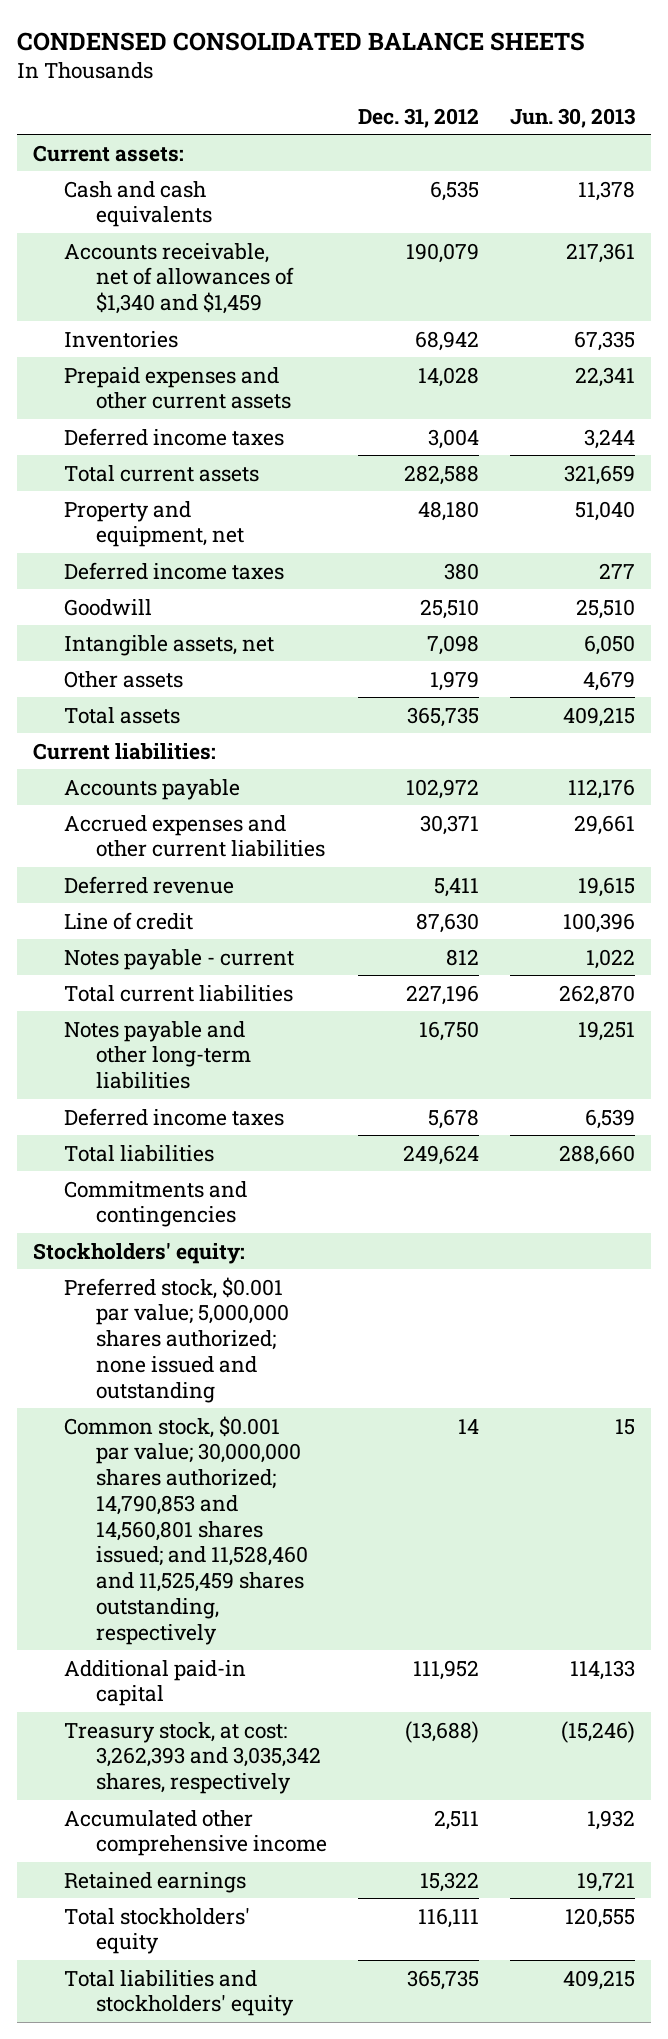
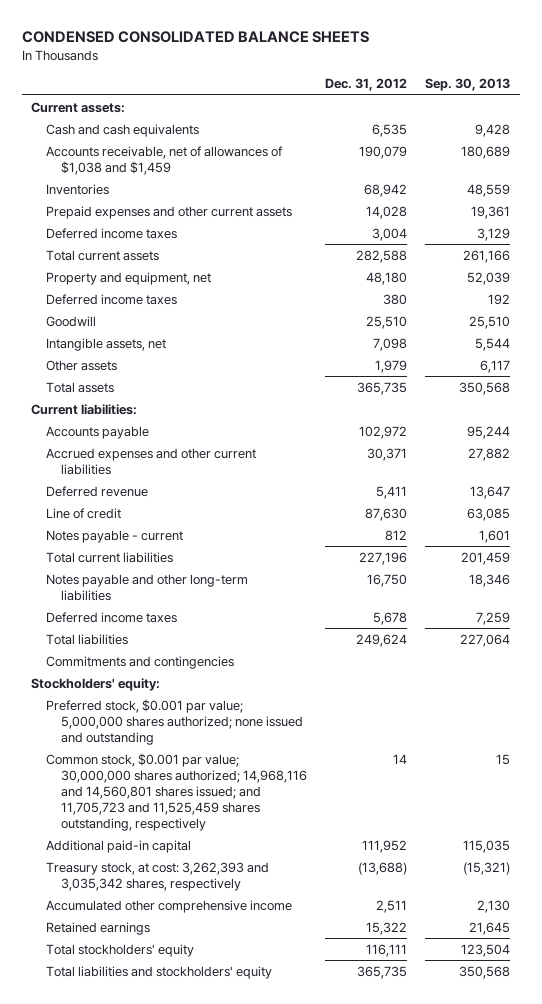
- | Dec. 31, 2012 | Jun. 30, 2013
+ | Dec. 31, 2012 | Sep. 30, 2013
- Accounts receivable, net of allowances of $1,340 and $1,459 | 190,079 | 217,361
+ Accounts receivable, net of allowances of $1,038 and $1,459 | 190,079 | 180,689
- Common stock, $0.001 par value; 30,000,000 shares authorized; 14,790,853 and 14,560,801 shares issued; and 11,528,460 and 11,525,459 shares outstanding, respectively | 14 | 15
+ Common stock, $0.001 par value; 30,000,000 shares authorized; 14,968,116 and 14,560,801 shares issued; and 11,705,723 and 11,525,459 shares outstanding, respectively | 14 | 15

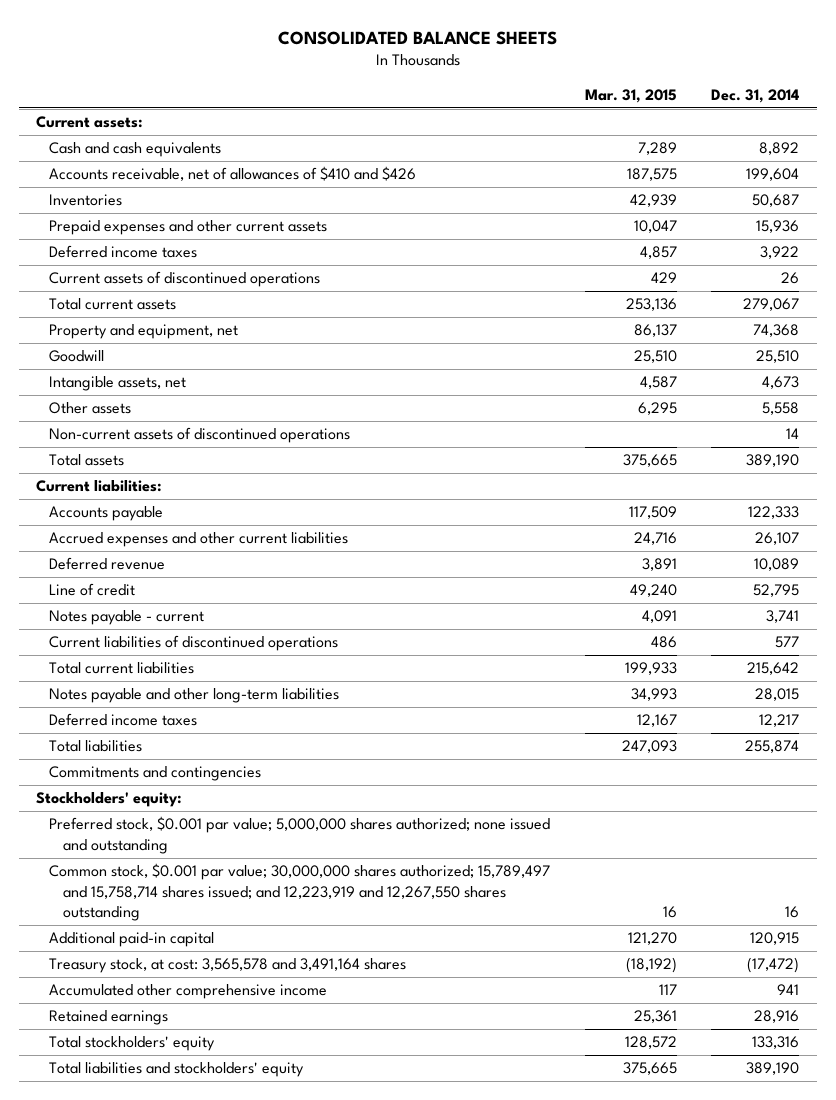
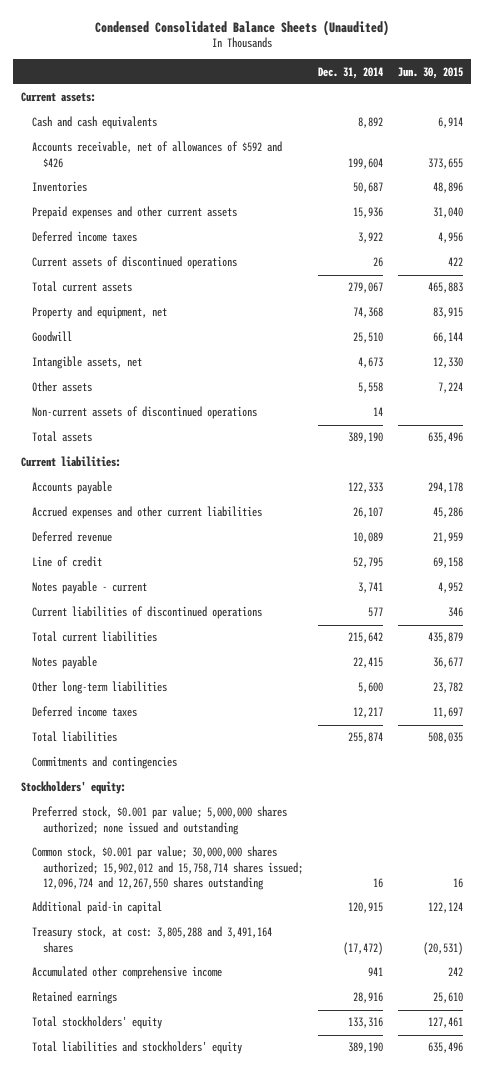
- CONSOLIDATED BALANCE SHEETS
+ Condensed Consolidated Balance Sheets (Unaudited)
- | Mar. 31, 2015 | Dec. 31, 2014
+ | Dec. 31, 2014 | Jun. 30, 2015
- Accounts receivable, net of allowances of $410 and $426 | 187,575 | 199,604
+ Accounts receivable, net of allowances of $592 and $426 | 199,604 | 373,655
- Notes payable and other long-term liabilities | 34,993 | 28,015
+ Notes payable | 22,415 | 36,677
+ Other long-term liabilities | 5,600 | 23,782
- Common stock, $0.001 par value; 30,000,000 shares authorized; 15,789,497 and 15,758,714 shares issued; and 12,223,919 and 12,267,550 shares outstanding | 16 | 16
+ Common stock, $0.001 par value; 30,000,000 shares authorized; 15,902,012 and 15,758,714 shares issued; 12,096,724 and 12,267,550 shares outstanding | 16 | 16
- Treasury stock, at cost: 3,565,578 and 3,491,164 shares | (18,192) | (17,472)
+ Treasury stock, at cost: 3,805,288 and 3,491,164 shares | (17,472) | (20,531)

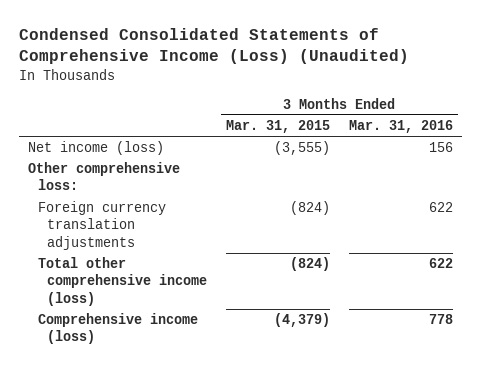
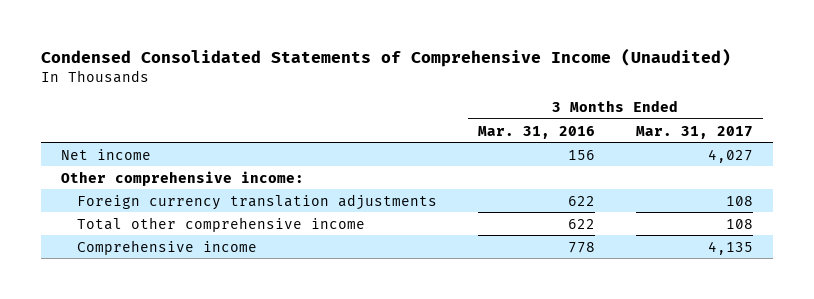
- Condensed Consolidated Statements of Comprehensive Income (Loss) (Unaudited)
+ Condensed Consolidated Statements of Comprehensive Income (Unaudited)
- | 3 Months Ended Mar. 31, 2015 | 3 Months Ended Mar. 31, 2016
+ | 3 Months Ended Mar. 31, 2016 | 3 Months Ended Mar. 31, 2017
- Net income (loss) | (3,555) | 156
- Other comprehensive loss:
+ Net income | 156 | 4,027
+ Other comprehensive income:
- Total other comprehensive income (loss) | (824) | 622
- Comprehensive income (loss) | (4,379) | 778
+ Total other comprehensive income | 622 | 108
+ Comprehensive income | 778 | 4,135

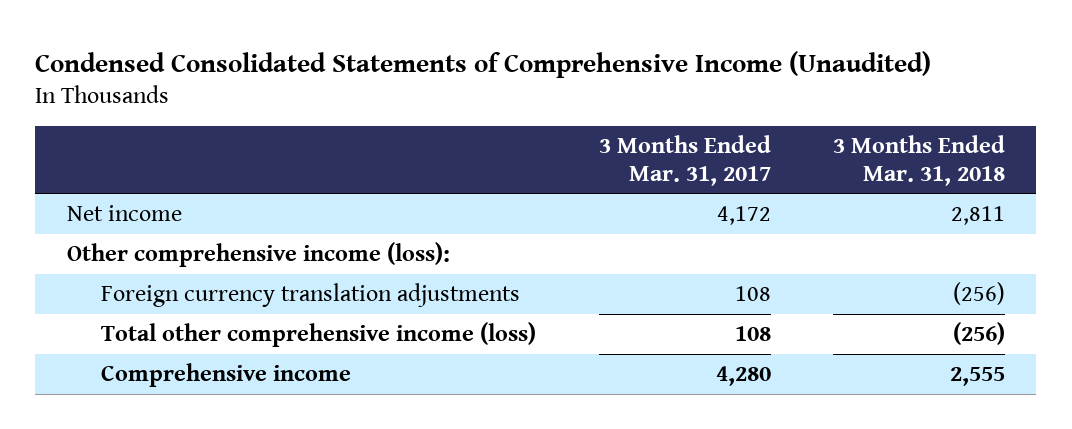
- | 3 Months Ended Mar. 31, 2016 | 3 Months Ended Mar. 31, 2017
+ | 3 Months Ended Mar. 31, 2017 | 3 Months Ended Mar. 31, 2018
- Net income | 156 | 4,027
- Other comprehensive income:
+ Net income | 4,172 | 2,811
+ Other comprehensive income (loss):
- Total other comprehensive income | 622 | 108
- Comprehensive income | 778 | 4,135
+ Total other comprehensive income (loss) | 108 | (256)
+ Comprehensive income | 4,280 | 2,555

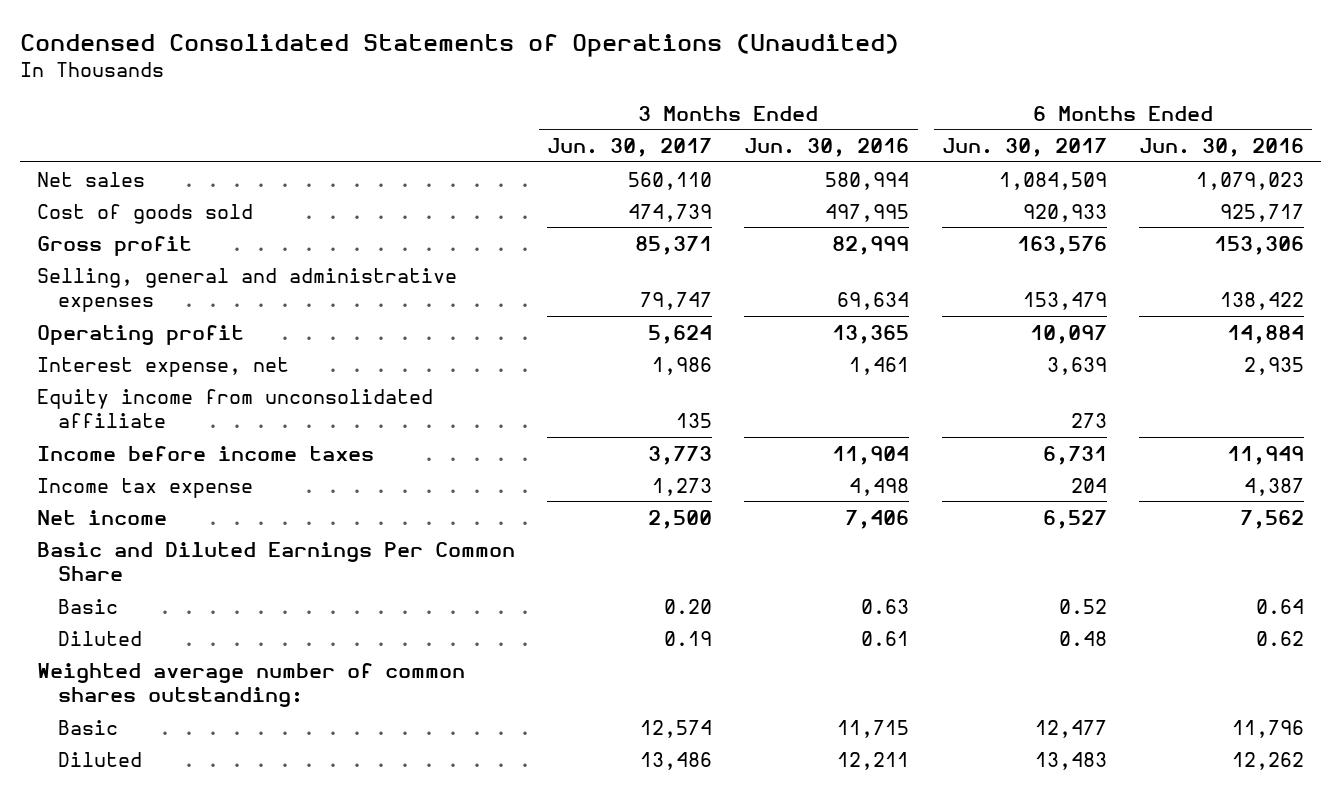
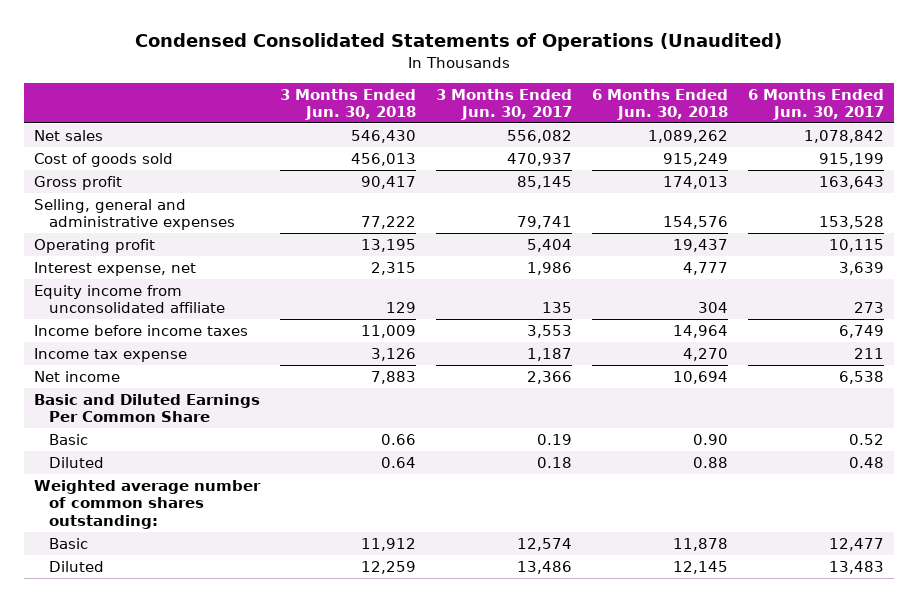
- | 3 Months Ended Jun. 30, 2017 | 3 Months Ended Jun. 30, 2016 | 6 Months Ended Jun. 30, 2017 | 6 Months Ended Jun. 30, 2016
+ | 3 Months Ended Jun. 30, 2018 | 3 Months Ended Jun. 30, 2017 | 6 Months Ended Jun. 30, 2018 | 6 Months Ended Jun. 30, 2017
- Net sales | 560,110 | 580,994 | 1,084,509 | 1,079,023
- Cost of goods sold | 474,739 | 497,995 | 920,933 | 925,717
- Gross profit | 85,371 | 82,999 | 163,576 | 153,306
- Selling, general and administrative expenses | 79,747 | 69,634 | 153,479 | 138,422
- Operating profit | 5,624 | 13,365 | 10,097 | 14,884
+ Net sales | 546,430 | 556,082 | 1,089,262 | 1,078,842
+ Cost of goods sold | 456,013 | 470,937 | 915,249 | 915,199
+ Gross profit | 90,417 | 85,145 | 174,013 | 163,643
+ Selling, general and administrative expenses | 77,222 | 79,741 | 154,576 | 153,528
+ Operating profit | 13,195 | 5,404 | 19,437 | 10,115
- Income before income taxes | 3,773 | 11,904 | 6,731 | 11,949
- Income tax expense | 1,273 | 4,498 | 204 | 4,387
- Net income | 2,500 | 7,406 | 6,527 | 7,562
+ Income before income taxes | 11,009 | 3,553 | 14,964 | 6,749
+ Income tax expense | 3,126 | 1,187 | 4,270 | 211
+ Net income | 7,883 | 2,366 | 10,694 | 6,538
- Basic | 0.20 | 0.63 | 0.52 | 0.64
- Diluted | 0.19 | 0.61 | 0.48 | 0.62
+ Basic | 0.66 | 0.19 | 0.90 | 0.52
+ Diluted | 0.64 | 0.18 | 0.88 | 0.48

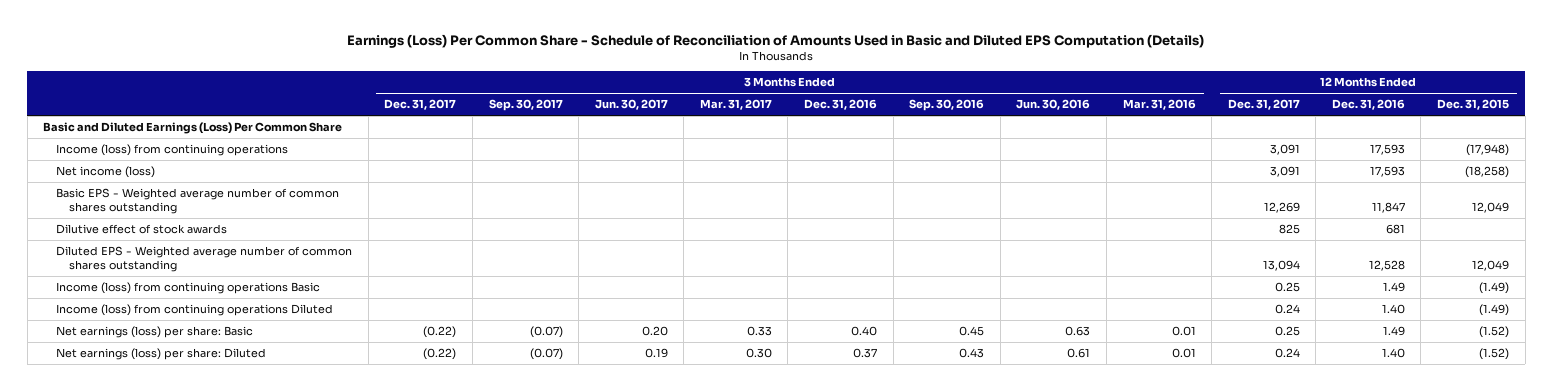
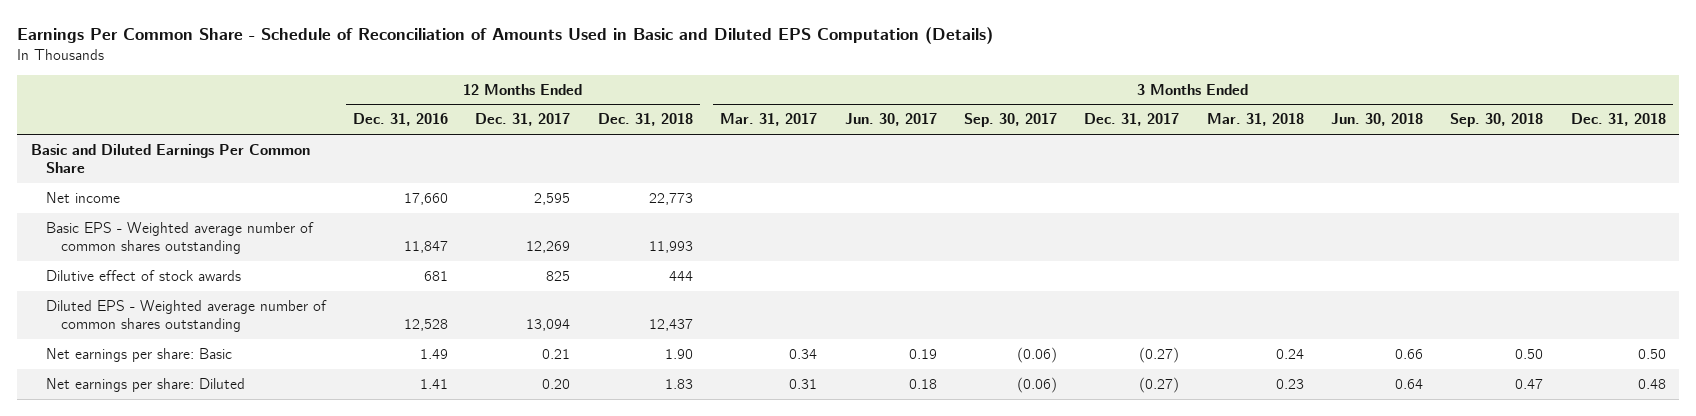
- Earnings (Loss) Per Common Share - Schedule of Reconciliation of Amounts Used in Basic and Diluted EPS Computation (Details)
+ Earnings Per Common Share - Schedule of Reconciliation of Amounts Used in Basic and Diluted EPS Computation (Details)
- | 3 Months Ended Dec. 31, 2017 | 3 Months Ended Sep. 30, 2017 | 3 Months Ended Jun. 30, 2017 | 3 Months Ended Mar. 31, 2017 | 3 Months Ended Dec. 31, 2016 | 3 Months Ended Sep. 30, 2016 | 3 Months Ended Jun. 30, 2016 | 3 Months Ended Mar. 31, 2016 | 12 Months Ended Dec. 31, 2017 | 12 Months Ended Dec. 31, 2016 | 12 Months Ended Dec. 31, 2015
+ | 12 Months Ended Dec. 31, 2016 | 12 Months Ended Dec. 31, 2017 | 12 Months Ended Dec. 31, 2018 | 3 Months Ended Mar. 31, 2017 | 3 Months Ended Jun. 30, 2017 | 3 Months Ended Sep. 30, 2017 | 3 Months Ended Dec. 31, 2017 | 3 Months Ended Mar. 31, 2018 | 3 Months Ended Jun. 30, 2018 | 3 Months Ended Sep. 30, 2018 | 3 Months Ended Dec. 31, 2018
- Basic and Diluted Earnings (Loss) Per Common Share
- Income (loss) from continuing operations | | | | | | | | | 3,091 | 17,593 | (17,948)
- Net income (loss) | | | | | | | | | 3,091 | 17,593 | (18,258)
+ Basic and Diluted Earnings Per Common Share
+ Net income | 17,660 | 2,595 | 22,773 | | | | | | | |
- Income (loss) from continuing operations Basic | | | | | | | | | 0.25 | 1.49 | (1.49)
- Income (loss) from continuing operations Diluted | | | | | | | | | 0.24 | 1.40 | (1.49)
- Net earnings (loss) per share: Basic | (0.22) | (0.07) | 0.20 | 0.33 | 0.40 | 0.45 | 0.63 | 0.01 | 0.25 | 1.49 | (1.52)
- Net earnings (loss) per share: Diluted | (0.22) | (0.07) | 0.19 | 0.30 | 0.37 | 0.43 | 0.61 | 0.01 | 0.24 | 1.40 | (1.52)
+ Net earnings per share: Basic | 1.49 | 0.21 | 1.90 | 0.34 | 0.19 | (0.06) | (0.27) | 0.24 | 0.66 | 0.50 | 0.50
+ Net earnings per share: Diluted | 1.41 | 0.20 | 1.83 | 0.31 | 0.18 | (0.06) | (0.27) | 0.23 | 0.64 | 0.47 | 0.48

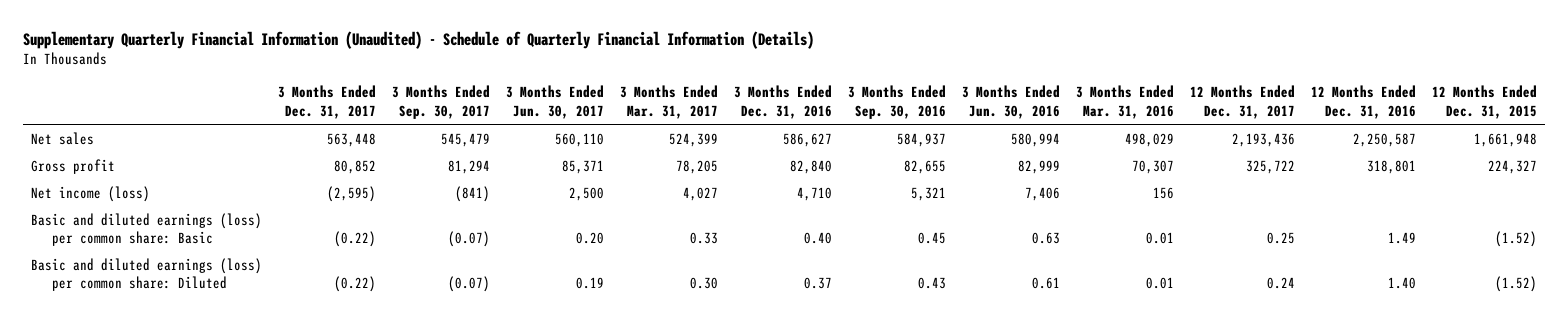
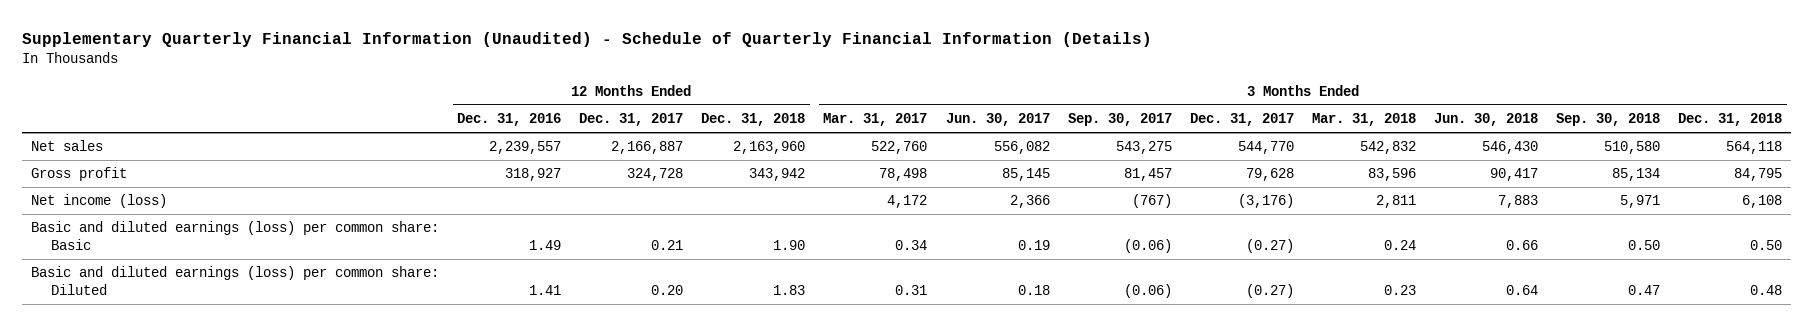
- | 3 Months Ended Dec. 31, 2017 | 3 Months Ended Sep. 30, 2017 | 3 Months Ended Jun. 30, 2017 | 3 Months Ended Mar. 31, 2017 | 3 Months Ended Dec. 31, 2016 | 3 Months Ended Sep. 30, 2016 | 3 Months Ended Jun. 30, 2016 | 3 Months Ended Mar. 31, 2016 | 12 Months Ended Dec. 31, 2017 | 12 Months Ended Dec. 31, 2016 | 12 Months Ended Dec. 31, 2015
+ | 12 Months Ended Dec. 31, 2016 | 12 Months Ended Dec. 31, 2017 | 12 Months Ended Dec. 31, 2018 | 3 Months Ended Mar. 31, 2017 | 3 Months Ended Jun. 30, 2017 | 3 Months Ended Sep. 30, 2017 | 3 Months Ended Dec. 31, 2017 | 3 Months Ended Mar. 31, 2018 | 3 Months Ended Jun. 30, 2018 | 3 Months Ended Sep. 30, 2018 | 3 Months Ended Dec. 31, 2018
- Net sales | 563,448 | 545,479 | 560,110 | 524,399 | 586,627 | 584,937 | 580,994 | 498,029 | 2,193,436 | 2,250,587 | 1,661,948
- Gross profit | 80,852 | 81,294 | 85,371 | 78,205 | 82,840 | 82,655 | 82,999 | 70,307 | 325,722 | 318,801 | 224,327
- Net income (loss) | (2,595) | (841) | 2,500 | 4,027 | 4,710 | 5,321 | 7,406 | 156 | | |
- Basic and diluted earnings (loss) per common share: Basic | (0.22) | (0.07) | 0.20 | 0.33 | 0.40 | 0.45 | 0.63 | 0.01 | 0.25 | 1.49 | (1.52)
- Basic and diluted earnings (loss) per common share: Diluted | (0.22) | (0.07) | 0.19 | 0.30 | 0.37 | 0.43 | 0.61 | 0.01 | 0.24 | 1.40 | (1.52)
+ Net sales | 2,239,557 | 2,166,887 | 2,163,960 | 522,760 | 556,082 | 543,275 | 544,770 | 542,832 | 546,430 | 510,580 | 564,118
+ Gross profit | 318,927 | 324,728 | 343,942 | 78,498 | 85,145 | 81,457 | 79,628 | 83,596 | 90,417 | 85,134 | 84,795
+ Net income (loss) | | | | 4,172 | 2,366 | (767) | (3,176) | 2,811 | 7,883 | 5,971 | 6,108
+ Basic and diluted earnings (loss) per common share: Basic | 1.49 | 0.21 | 1.90 | 0.34 | 0.19 | (0.06) | (0.27) | 0.24 | 0.66 | 0.50 | 0.50
+ Basic and diluted earnings (loss) per common share: Diluted | 1.41 | 0.20 | 1.83 | 0.31 | 0.18 | (0.06) | (0.27) | 0.23 | 0.64 | 0.47 | 0.48

